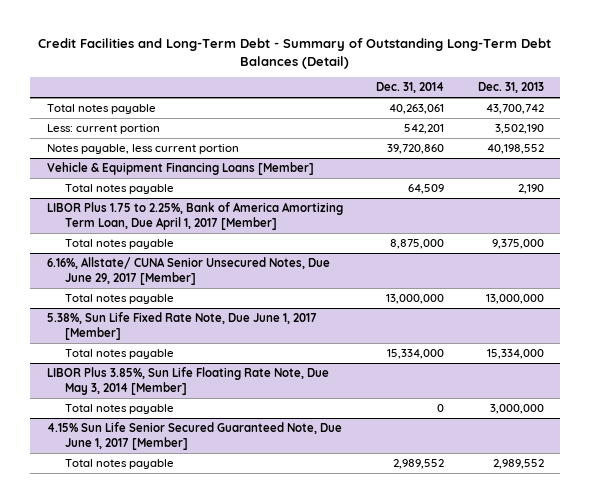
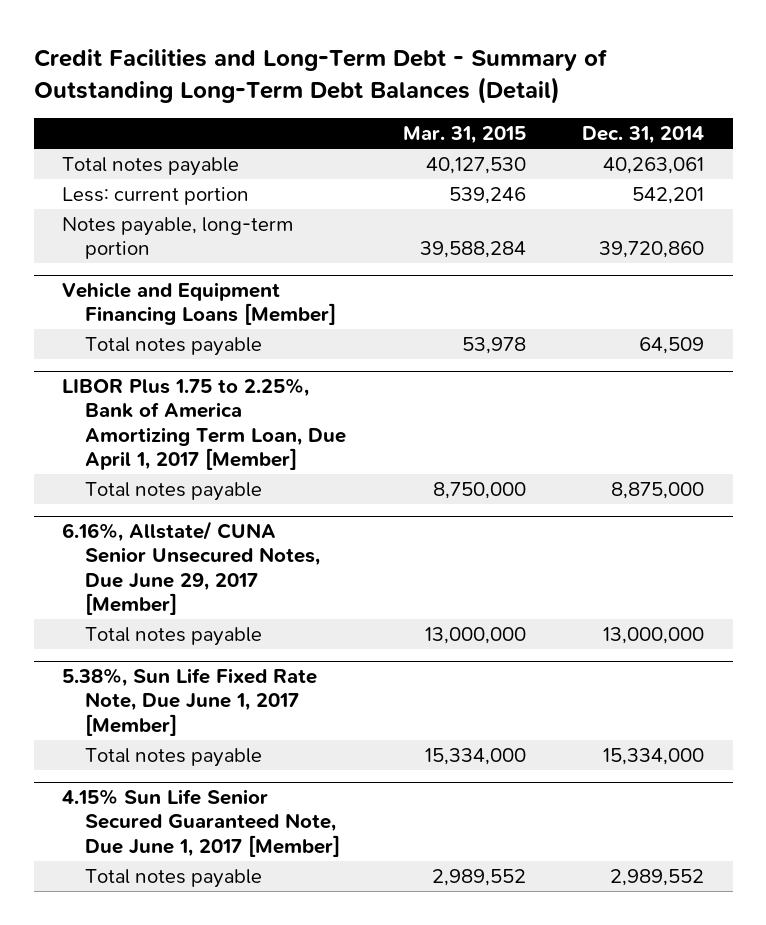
- | Dec. 31, 2014 | Dec. 31, 2013
+ | Mar. 31, 2015 | Dec. 31, 2014
- Notes payable, less current portion | 39,720,860 | 40,198,552
- Vehicle & Equipment Financing Loans [Member]
+ Notes payable, long-term portion | 39,588,284 | 39,720,860
+ Vehicle and Equipment Financing Loans [Member]
- LIBOR Plus 3.85%, Sun Life Floating Rate Note, Due May 3, 2014 [Member]
- Total notes payable | 0 | 3,000,000

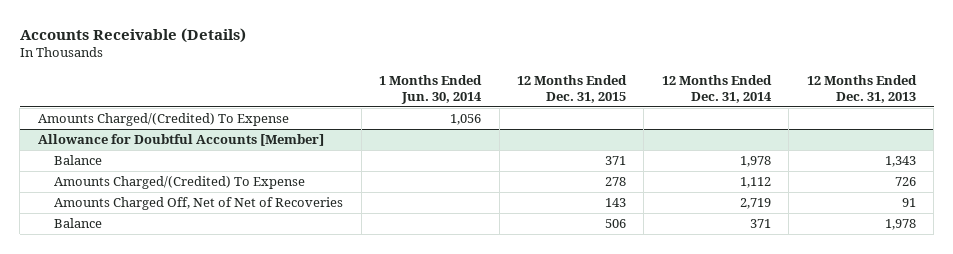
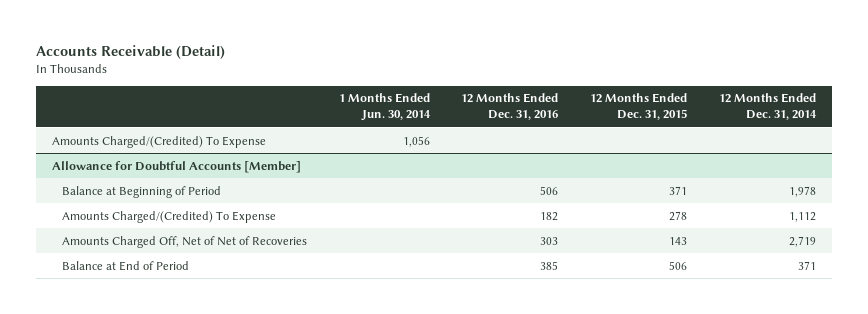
- Accounts Receivable (Details)
+ Accounts Receivable (Detail)
- | 1 Months Ended Jun. 30, 2014 | 12 Months Ended Dec. 31, 2015 | 12 Months Ended Dec. 31, 2014 | 12 Months Ended Dec. 31, 2013
+ | 1 Months Ended Jun. 30, 2014 | 12 Months Ended Dec. 31, 2016 | 12 Months Ended Dec. 31, 2015 | 12 Months Ended Dec. 31, 2014
@ Allowance for Doubtful Accounts [Member]
- Balance | | 371 | 1,978 | 1,343
+ Balance at Beginning of Period | | 506 | 371 | 1,978
- Balance | | 506 | 371 | 1,978
+ Balance at End of Period | | 385 | 506 | 371

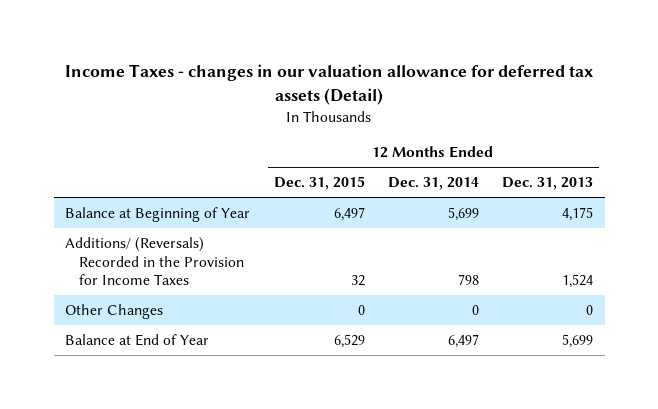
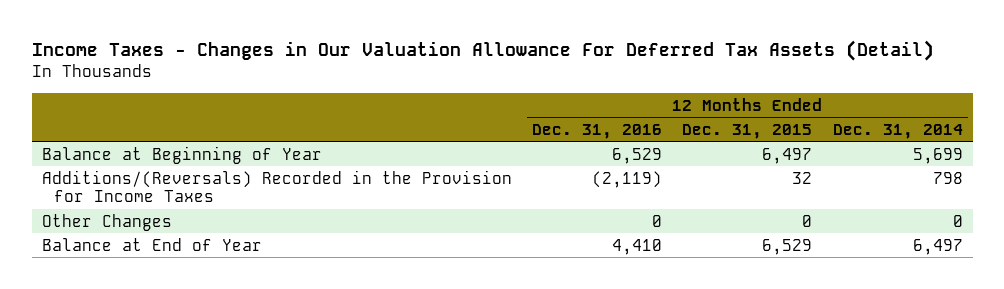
- Income Taxes - changes in our valuation allowance for deferred tax assets (Detail)
+ Income Taxes - Changes in Our Valuation Allowance For Deferred Tax Assets (Detail)
- | 12 Months Ended Dec. 31, 2015 | 12 Months Ended Dec. 31, 2014 | 12 Months Ended Dec. 31, 2013
+ | 12 Months Ended Dec. 31, 2016 | 12 Months Ended Dec. 31, 2015 | 12 Months Ended Dec. 31, 2014
- Additions/ (Reversals) Recorded in the Provision for Income Taxes | 32 | 798 | 1,524
+ Additions/(Reversals) Recorded in the Provision for Income Taxes | (2,119) | 32 | 798

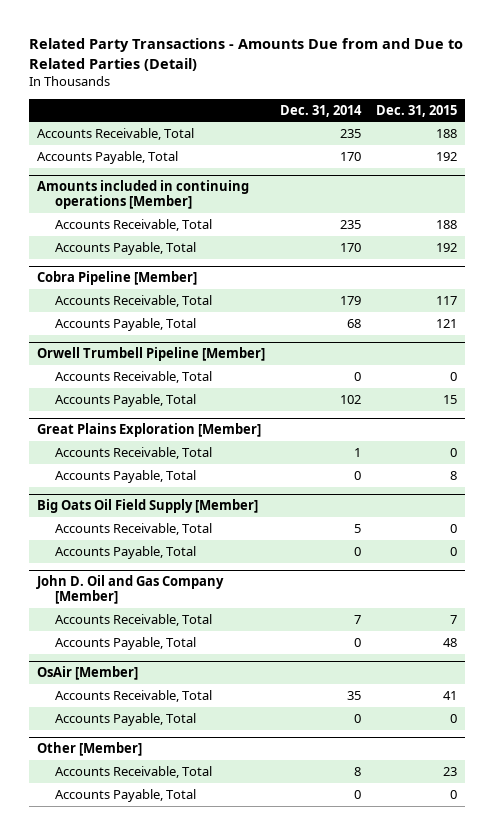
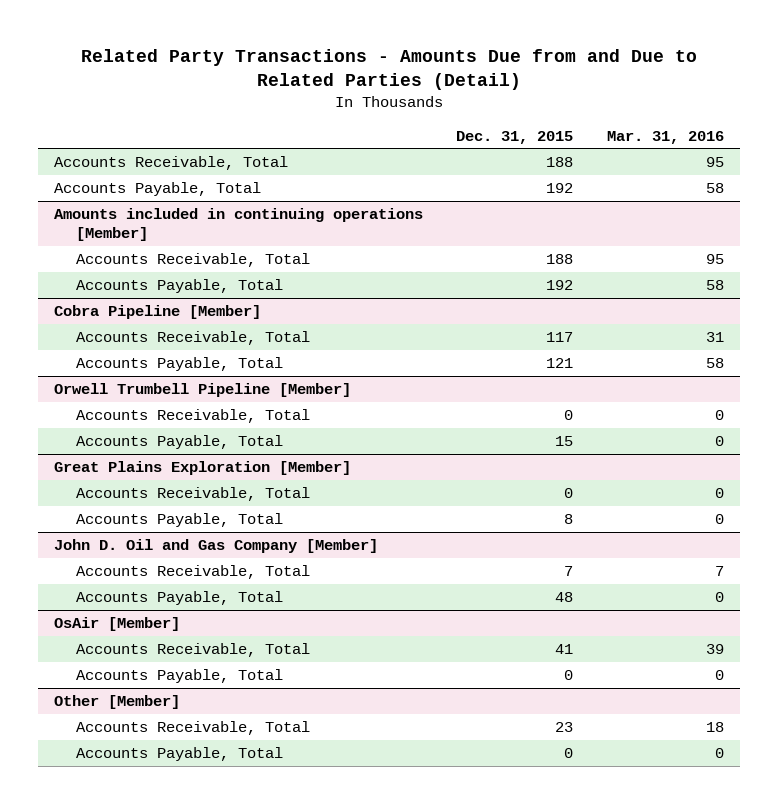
- | Dec. 31, 2014 | Dec. 31, 2015
+ | Dec. 31, 2015 | Mar. 31, 2016
- Big Oats Oil Field Supply [Member]
- Accounts Receivable, Total | 5 | 0
- Accounts Payable, Total | 0 | 0

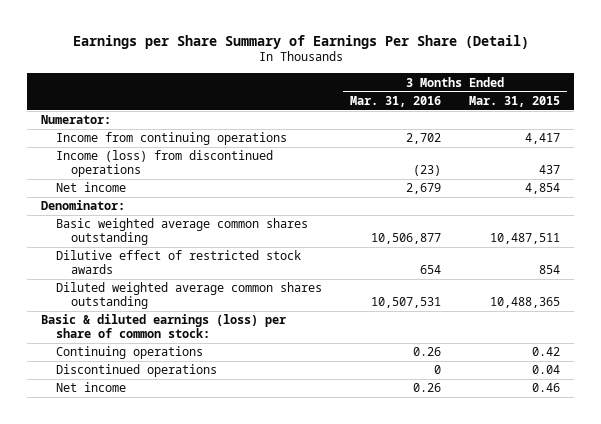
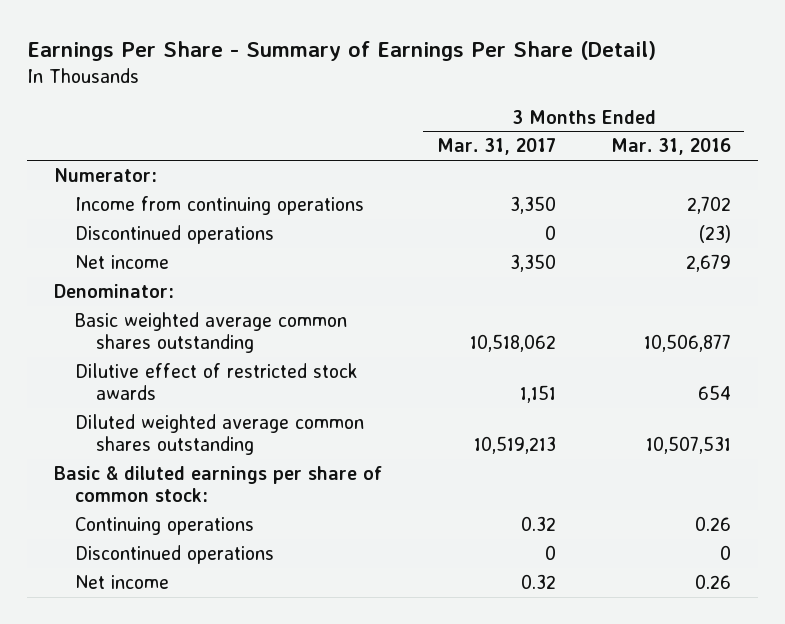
- Earnings per Share Summary of Earnings Per Share (Detail)
+ Earnings Per Share - Summary of Earnings Per Share (Detail)
- | 3 Months Ended Mar. 31, 2016 | 3 Months Ended Mar. 31, 2015
+ | 3 Months Ended Mar. 31, 2017 | 3 Months Ended Mar. 31, 2016
- Income (loss) from discontinued operations | (23) | 437
+ Discontinued operations | 0 | (23)
- Basic & diluted earnings (loss) per share of common stock:
+ Basic & diluted earnings per share of common stock:

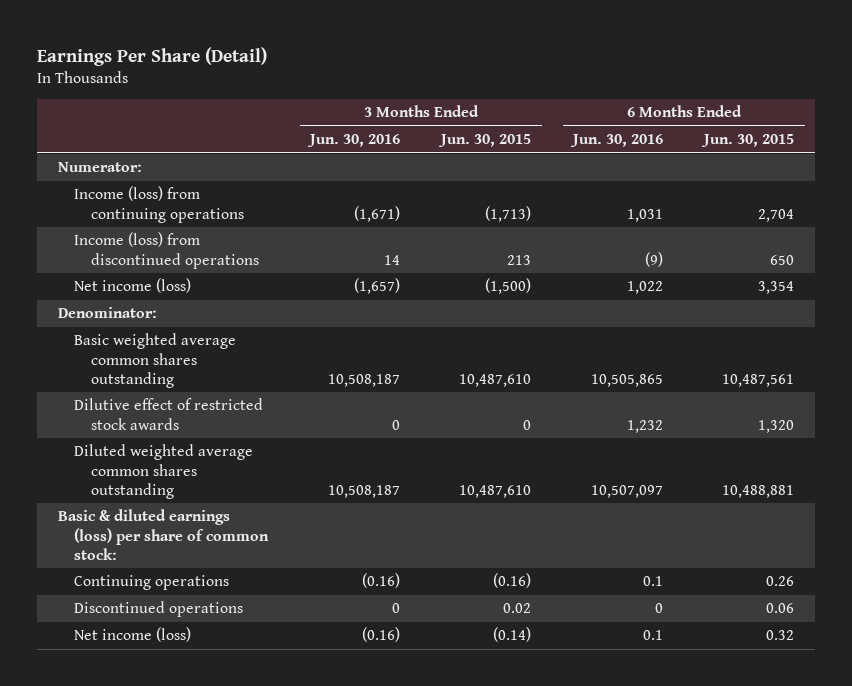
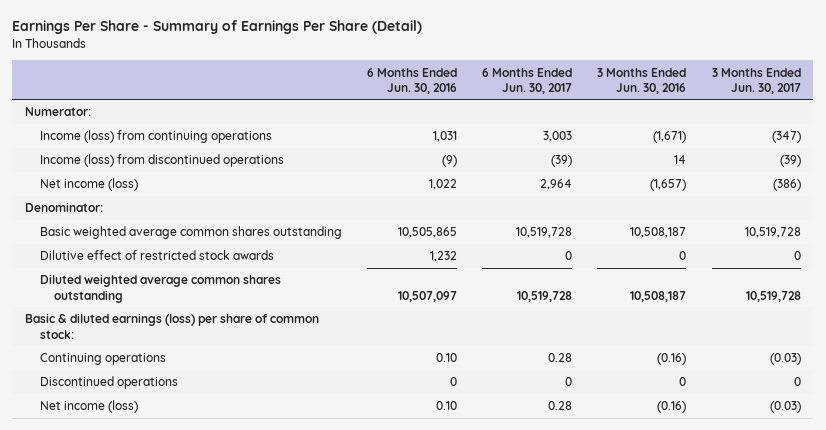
- Earnings Per Share (Detail)
+ Earnings Per Share - Summary of Earnings Per Share (Detail)
- | 3 Months Ended Jun. 30, 2016 | 3 Months Ended Jun. 30, 2015 | 6 Months Ended Jun. 30, 2016 | 6 Months Ended Jun. 30, 2015
+ | 6 Months Ended Jun. 30, 2016 | 6 Months Ended Jun. 30, 2017 | 3 Months Ended Jun. 30, 2016 | 3 Months Ended Jun. 30, 2017
- Continuing operations | (0.16) | (0.16) | 0.1 | 0.26
+ Continuing operations | 0.10 | 0.28 | (0.16) | (0.03)
- Net income (loss) | (0.16) | (0.14) | 0.1 | 0.32
+ Net income (loss) | 0.10 | 0.28 | (0.16) | (0.03)

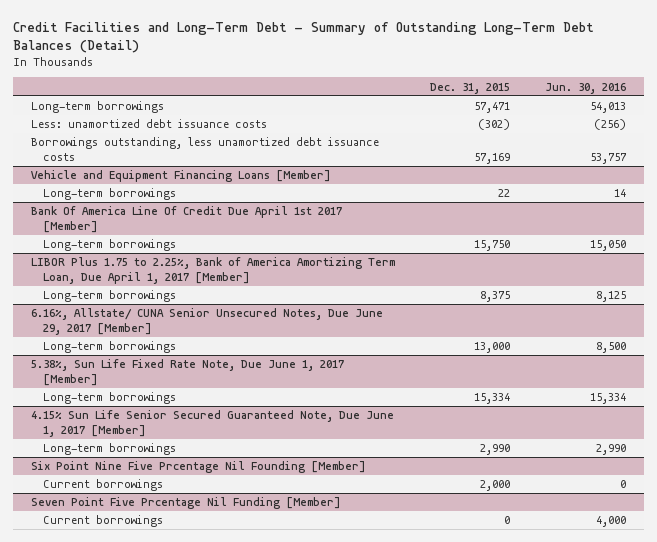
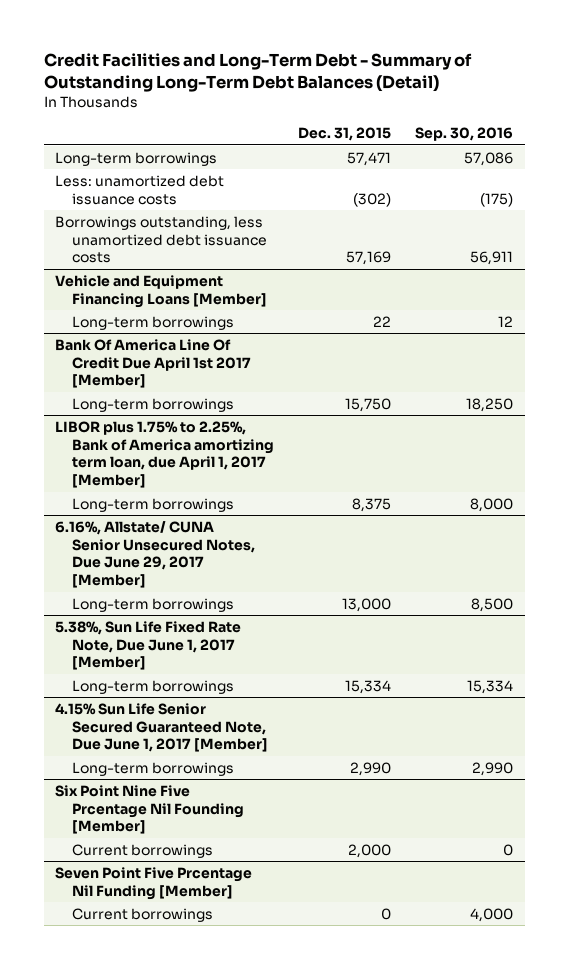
- | Dec. 31, 2015 | Jun. 30, 2016
+ | Dec. 31, 2015 | Sep. 30, 2016
- LIBOR Plus 1.75 to 2.25%, Bank of America Amortizing Term Loan, Due April 1, 2017 [Member]
+ LIBOR plus 1.75% to 2.25%, Bank of America amortizing term loan, due April 1, 2017 [Member]

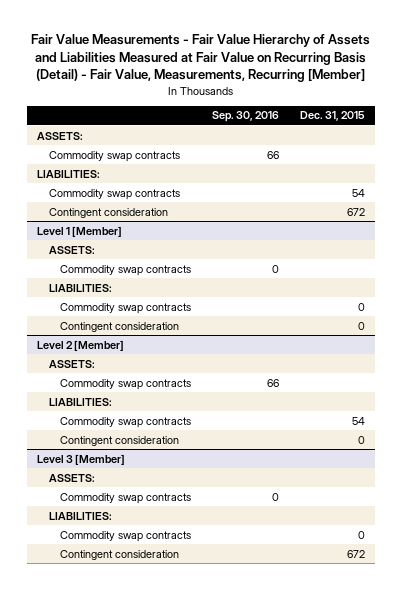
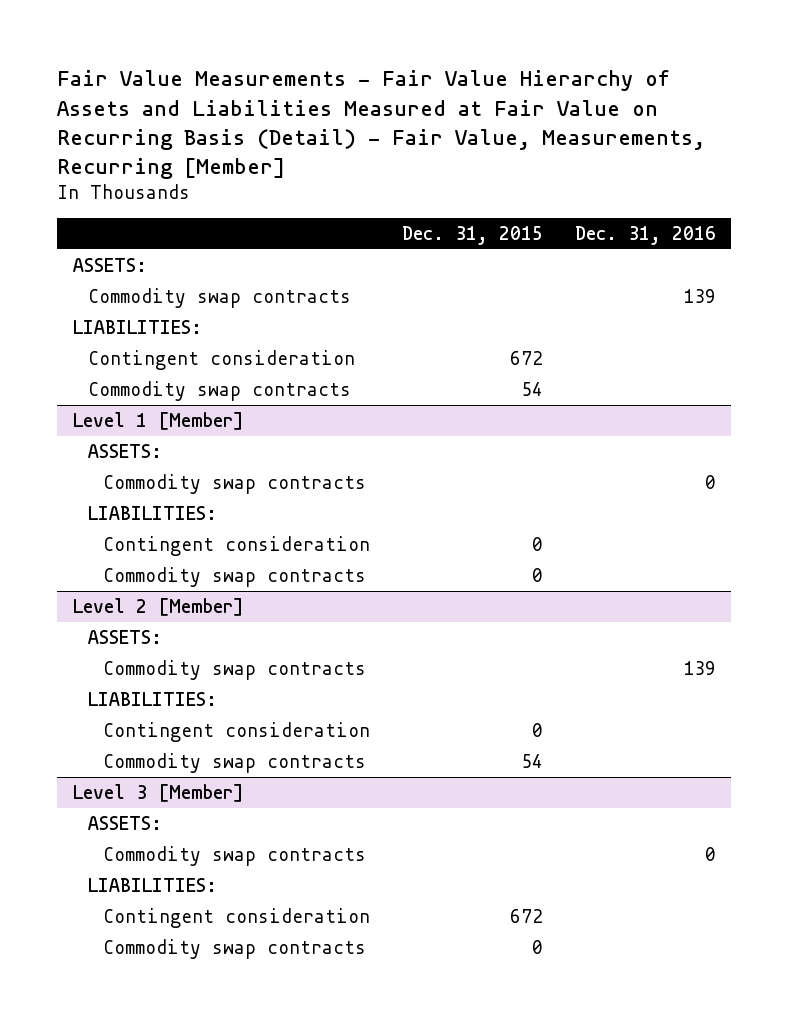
- | Sep. 30, 2016 | Dec. 31, 2015
+ | Dec. 31, 2015 | Dec. 31, 2016
moved down: Commodity swap contracts | 54 |
@ Level 1 [Member]
moved down: Commodity swap contracts | 0 |
@ Level 2 [Member]
moved down: Commodity swap contracts | 54 |
@ Level 3 [Member]
moved down: Commodity swap contracts | 0 |

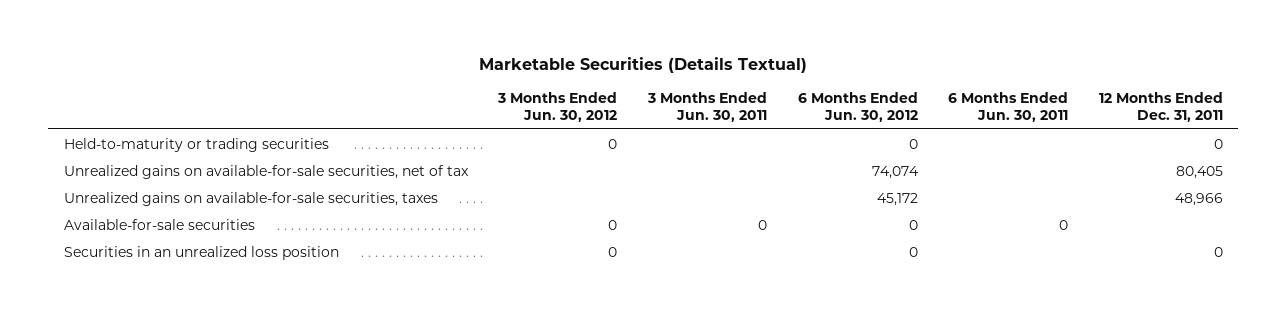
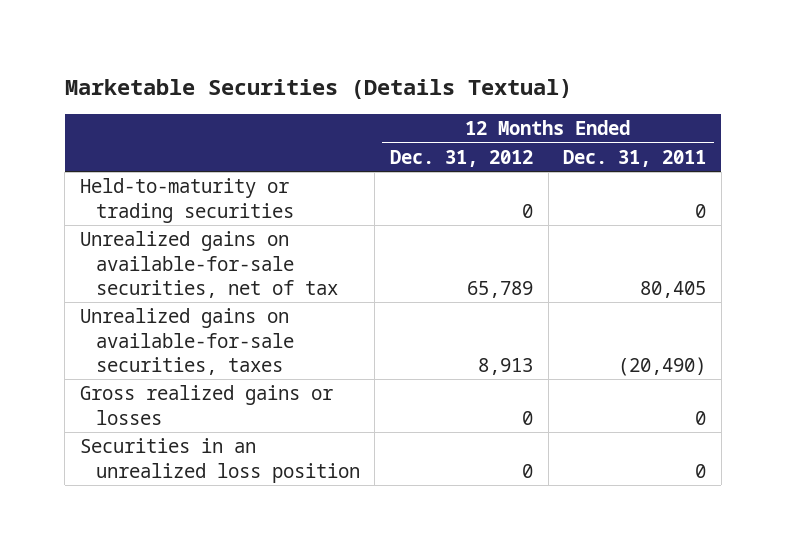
- | 3 Months Ended Jun. 30, 2012 | 3 Months Ended Jun. 30, 2011 | 6 Months Ended Jun. 30, 2012 | 6 Months Ended Jun. 30, 2011 | 12 Months Ended Dec. 31, 2011
+ | 12 Months Ended Dec. 31, 2012 | 12 Months Ended Dec. 31, 2011
- Unrealized gains on available-for-sale securities, taxes | | | 45,172 | | 48,966
- Available-for-sale securities | 0 | 0 | 0 | 0 |
+ Unrealized gains on available-for-sale securities, taxes | 8,913 | (20,490)
+ Gross realized gains or losses | 0 | 0

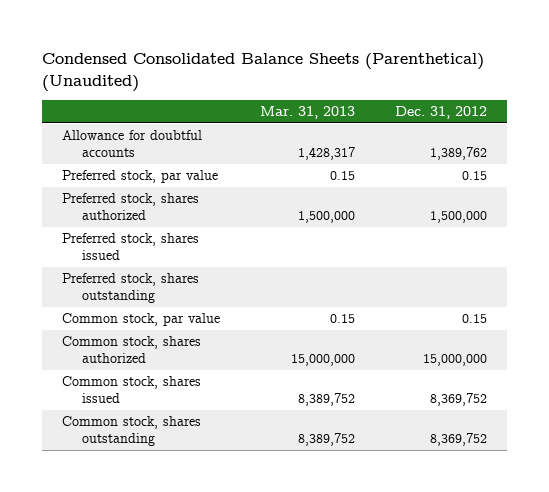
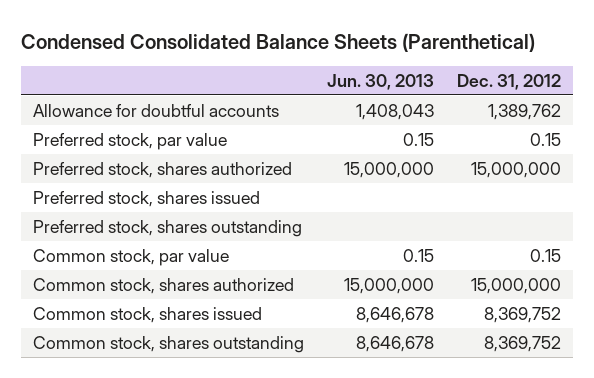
- Condensed Consolidated Balance Sheets (Parenthetical) (Unaudited)
+ Condensed Consolidated Balance Sheets (Parenthetical)
- | Mar. 31, 2013 | Dec. 31, 2012
+ | Jun. 30, 2013 | Dec. 31, 2012
- Preferred stock, shares authorized | 1,500,000 | 1,500,000
+ Preferred stock, shares authorized | 15,000,000 | 15,000,000

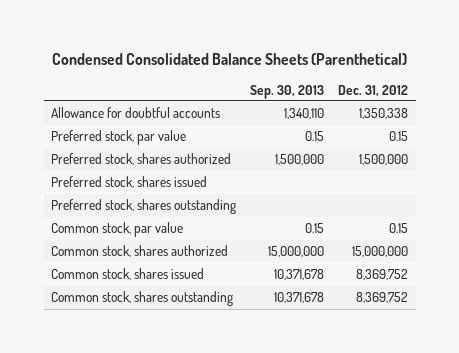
- | Jun. 30, 2013 | Dec. 31, 2012
+ | Sep. 30, 2013 | Dec. 31, 2012
- Allowance for doubtful accounts | 1,408,043 | 1,389,762
+ Allowance for doubtful accounts | 1,340,110 | 1,350,338
- Preferred stock, shares authorized | 15,000,000 | 15,000,000
+ Preferred stock, shares authorized | 1,500,000 | 1,500,000

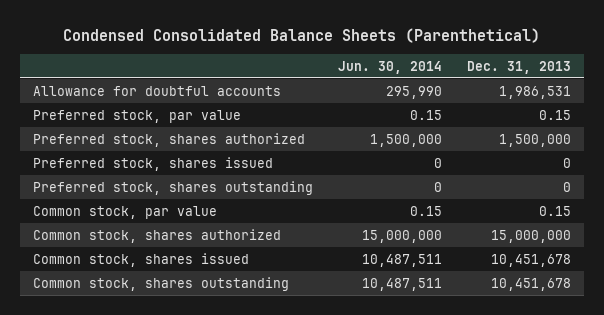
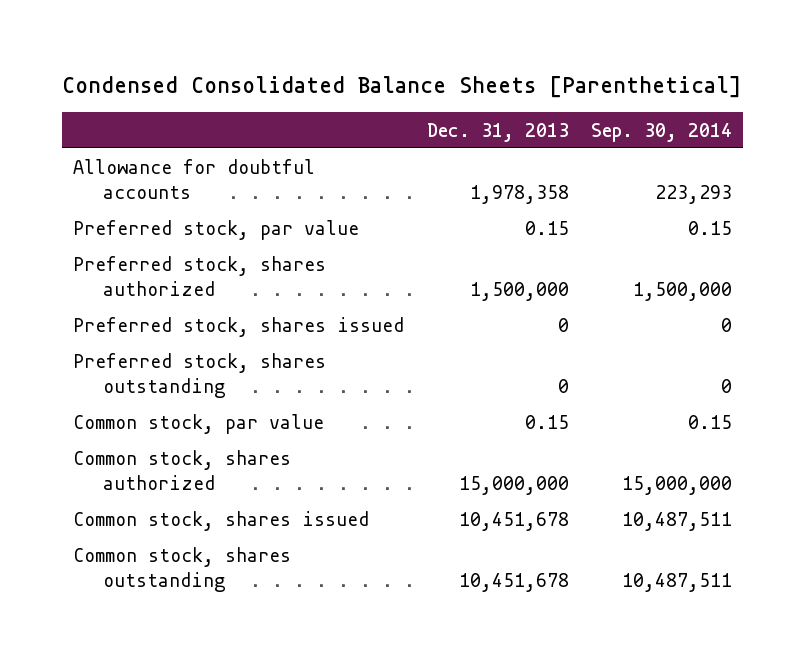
- Condensed Consolidated Balance Sheets (Parenthetical)
+ Condensed Consolidated Balance Sheets [Parenthetical]
- | Jun. 30, 2014 | Dec. 31, 2013
+ | Dec. 31, 2013 | Sep. 30, 2014
- Allowance for doubtful accounts | 295,990 | 1,986,531
+ Allowance for doubtful accounts | 1,978,358 | 223,293

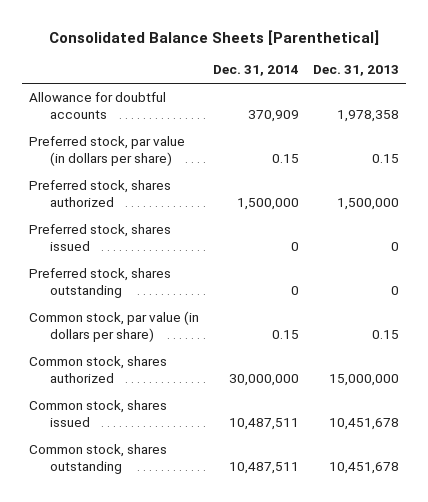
- Condensed Consolidated Balance Sheets [Parenthetical]
+ Consolidated Balance Sheets [Parenthetical]
- | Dec. 31, 2013 | Sep. 30, 2014
+ | Dec. 31, 2014 | Dec. 31, 2013
- Preferred stock, par value | 0.15 | 0.15
+ Preferred stock, par value (in dollars per share) | 0.15 | 0.15
- Common stock, par value | 0.15 | 0.15
+ Common stock, par value (in dollars per share) | 0.15 | 0.15

